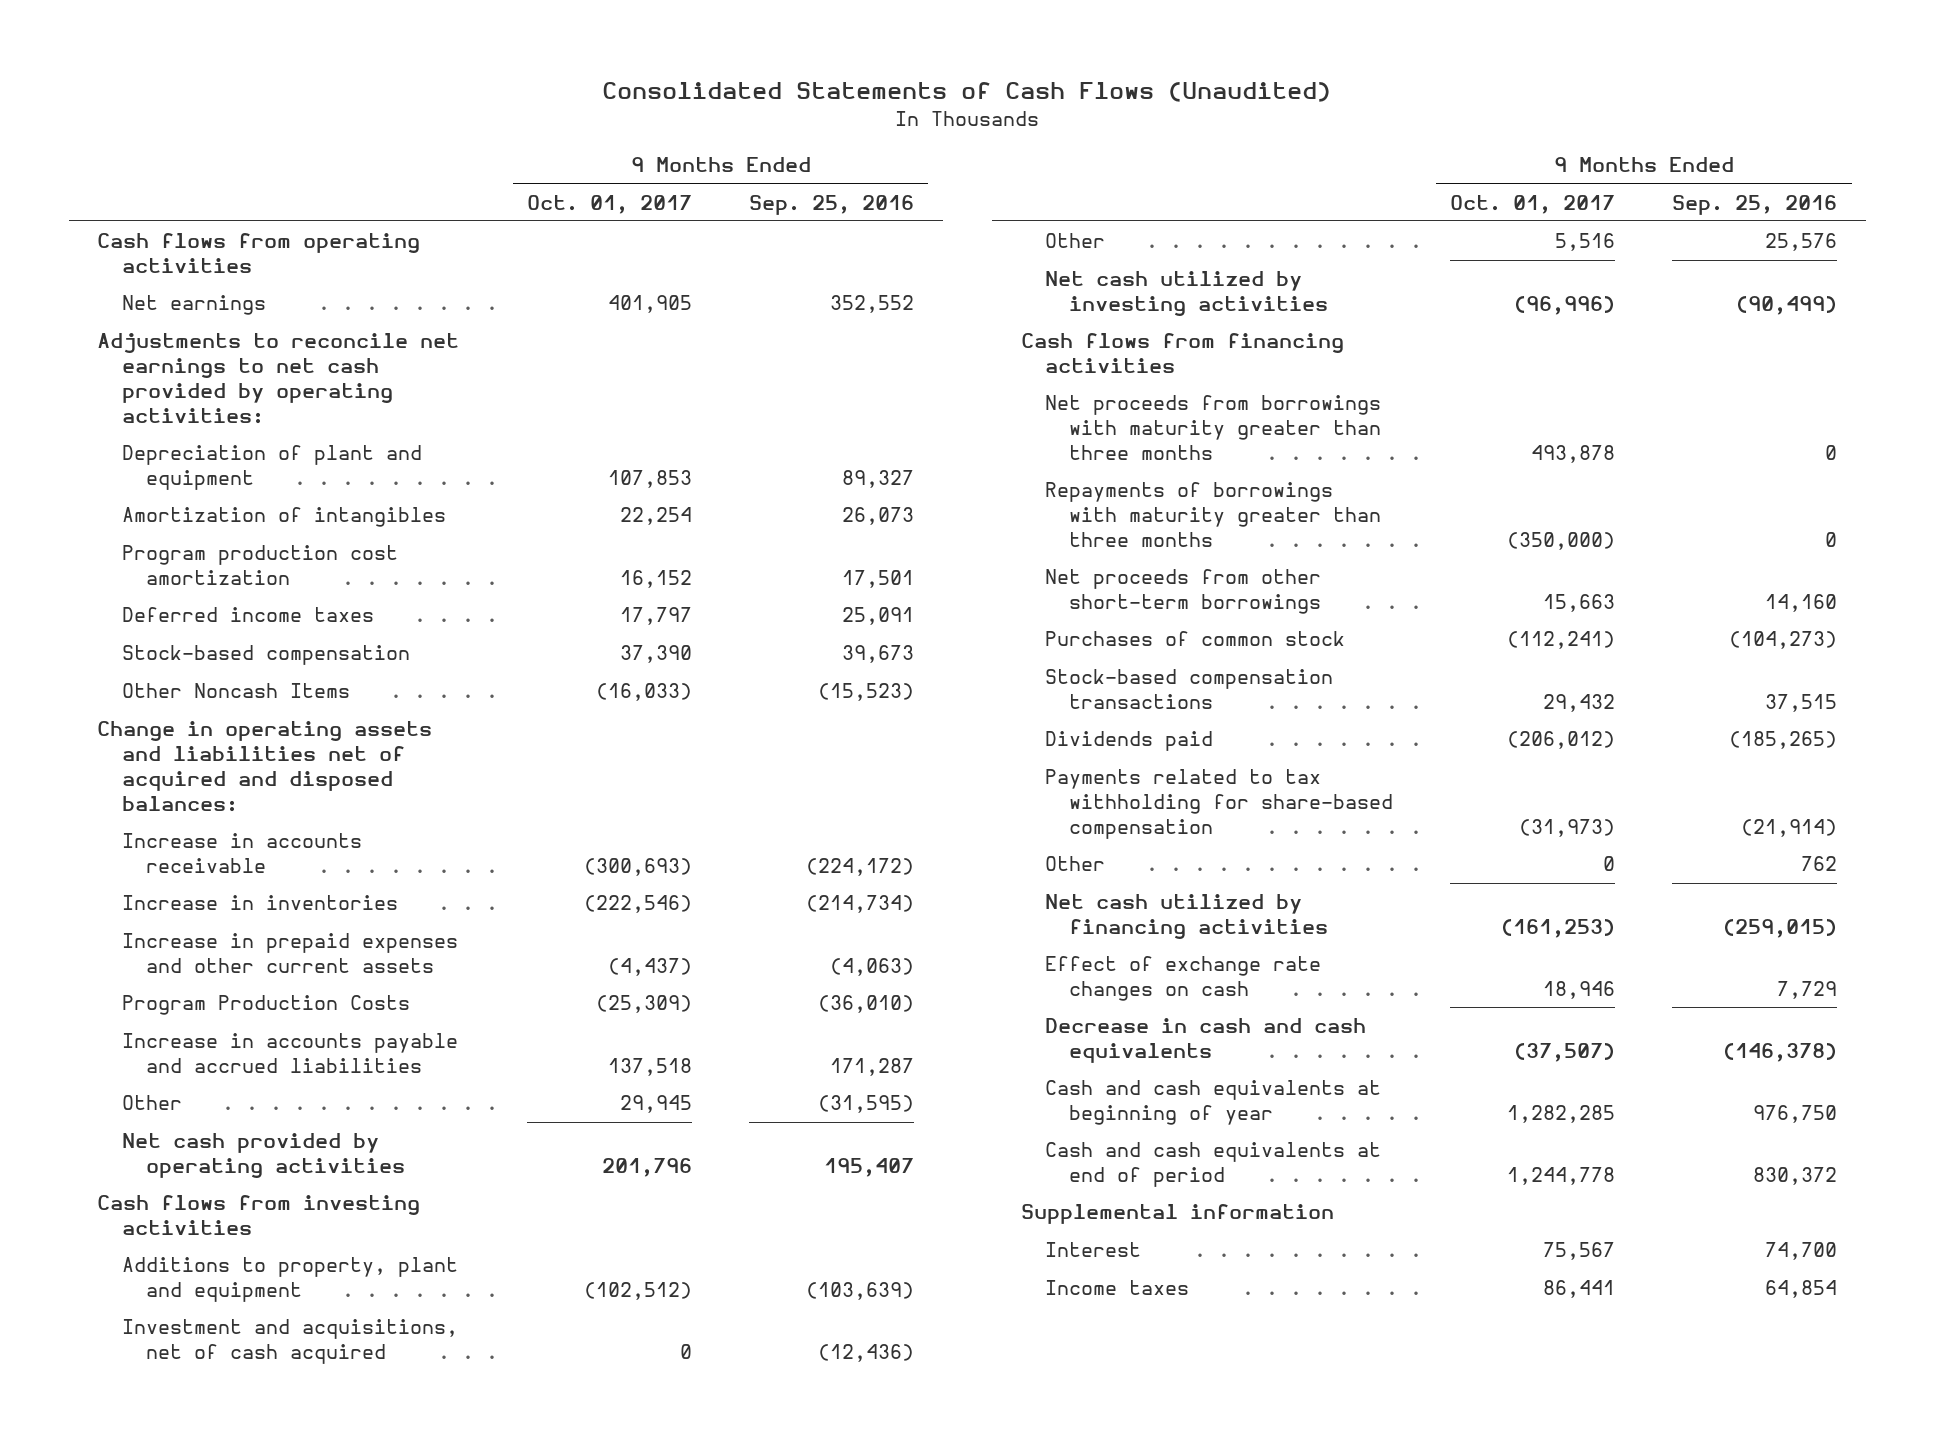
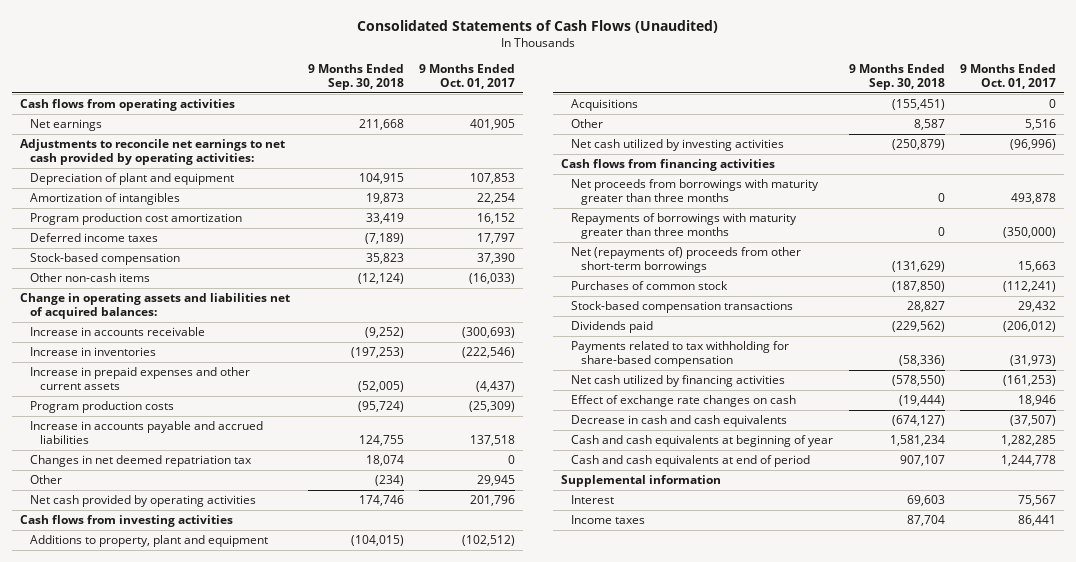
- | 9 Months Ended Oct. 01, 2017 | 9 Months Ended Sep. 25, 2016
+ | 9 Months Ended Sep. 30, 2018 | 9 Months Ended Oct. 01, 2017
- Other Noncash Items | (16,033) | (15,523)
- Change in operating assets and liabilities net of acquired and disposed balances:
+ Other non-cash items | (12,124) | (16,033)
+ Change in operating assets and liabilities net of acquired balances:
- Program Production Costs | (25,309) | (36,010)
+ Program production costs | (95,724) | (25,309)
+ Changes in net deemed repatriation tax | 18,074 | 0
- Investment and acquisitions, net of cash acquired | 0 | (12,436)
+ Acquisitions | (155,451) | 0
- Net proceeds from other short-term borrowings | 15,663 | 14,160
+ Net (repayments of) proceeds from other short-term borrowings | (131,629) | 15,663
- Other | 0 | 762

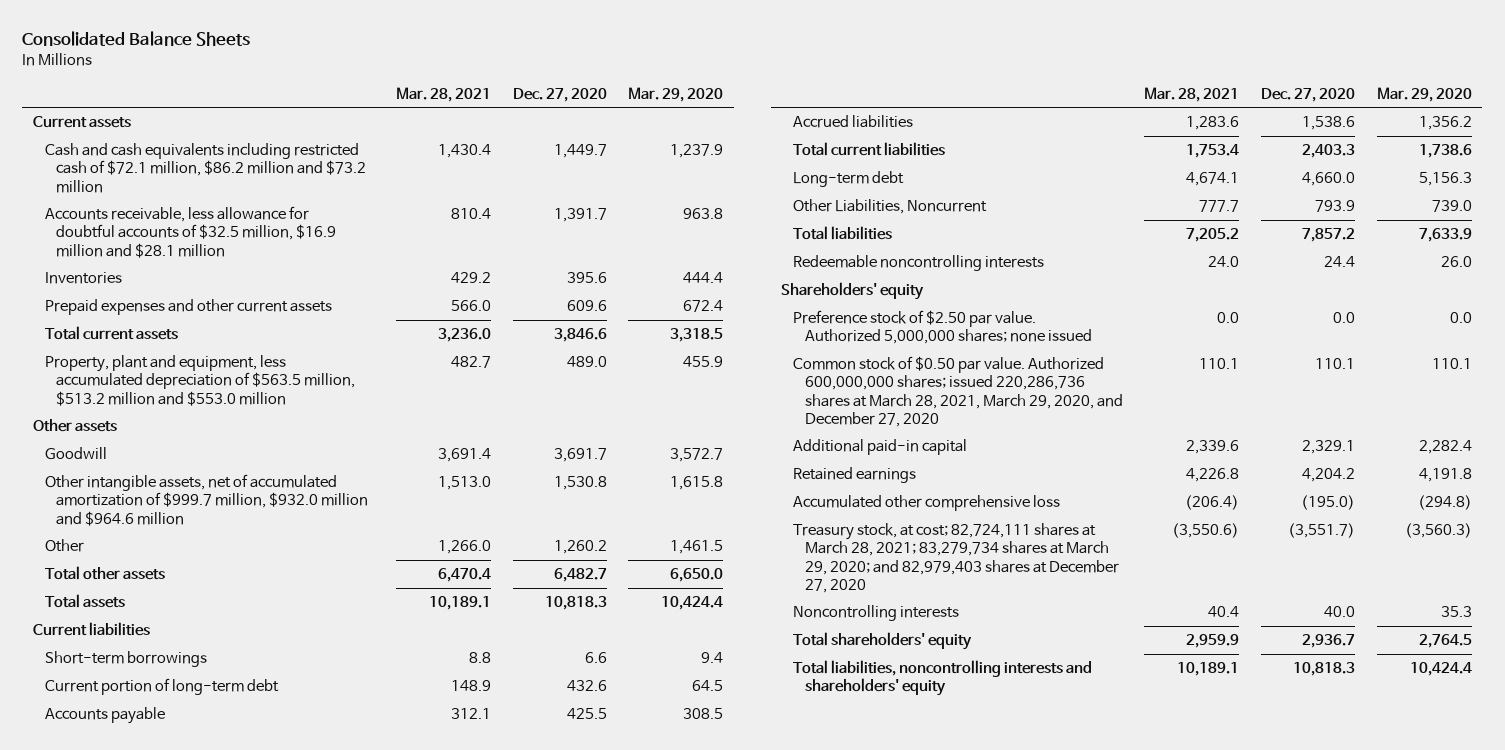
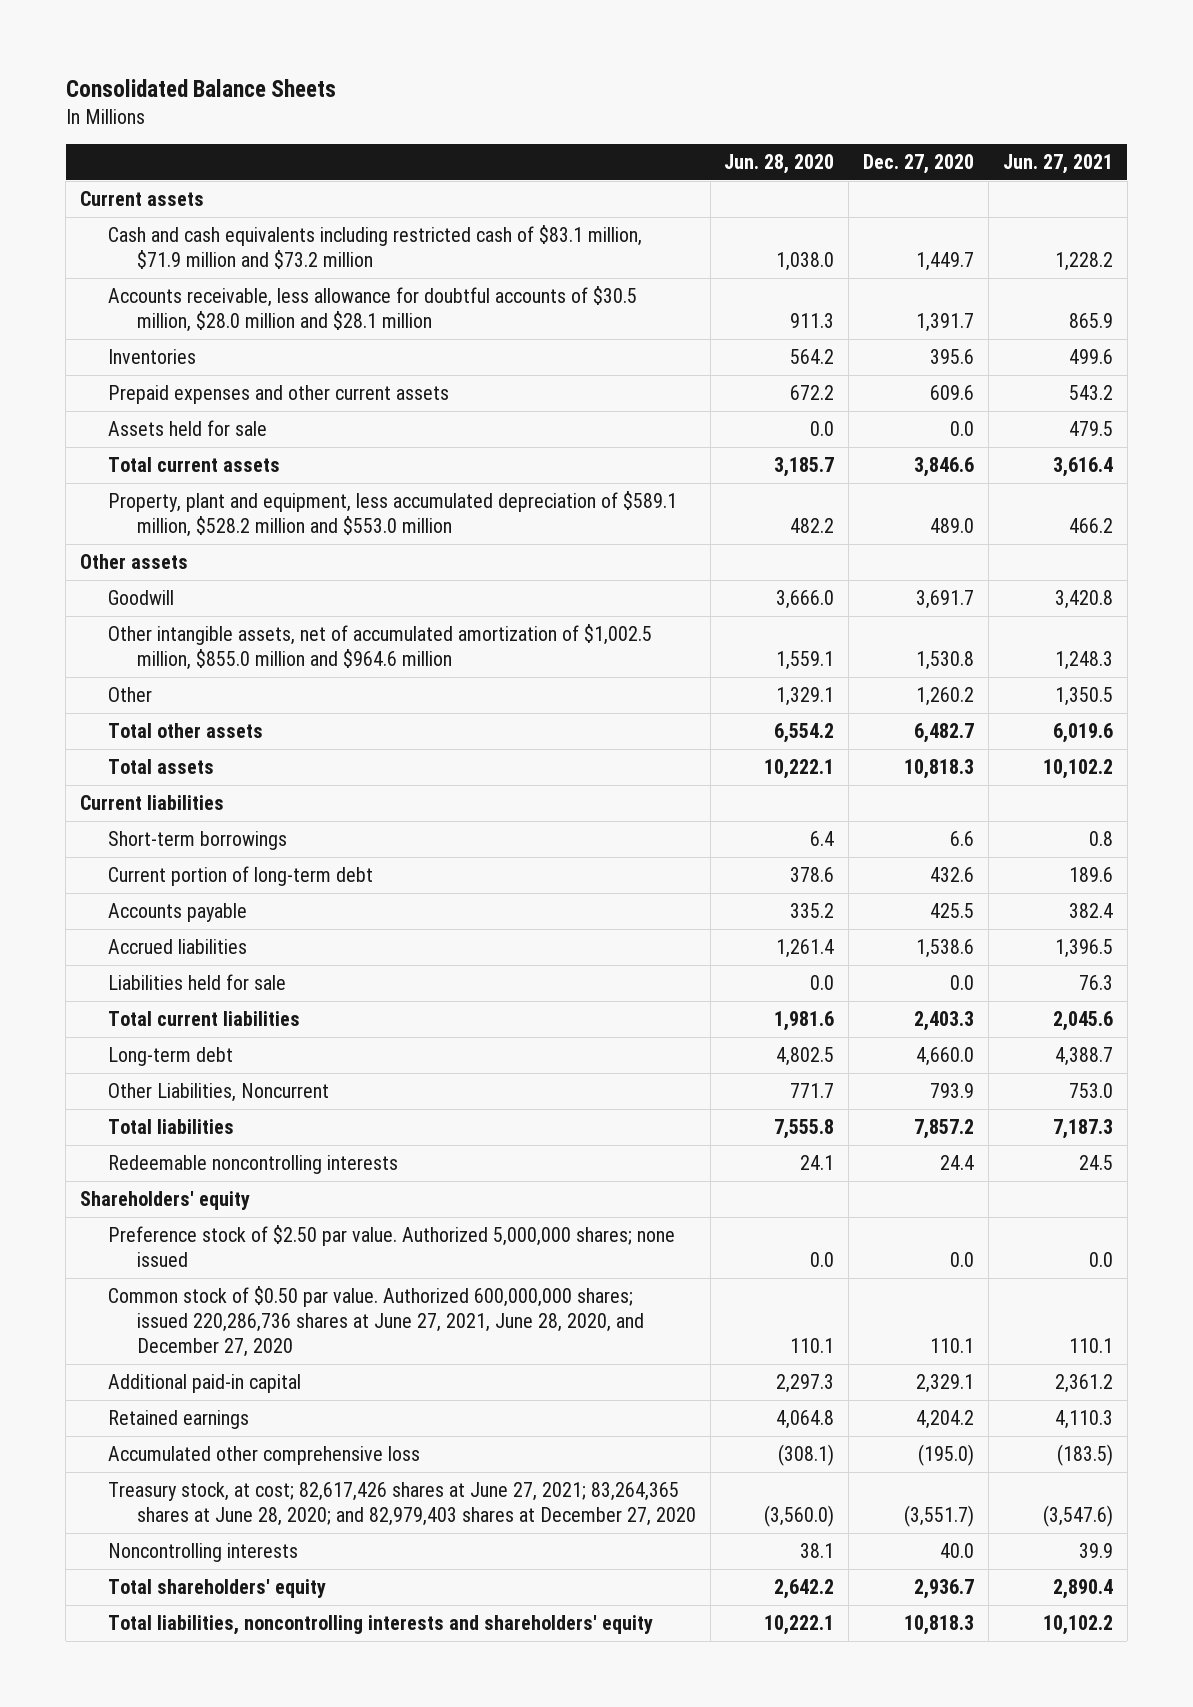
- | Mar. 28, 2021 | Dec. 27, 2020 | Mar. 29, 2020
+ | Jun. 28, 2020 | Dec. 27, 2020 | Jun. 27, 2021
- Cash and cash equivalents including restricted cash of $72.1 million, $86.2 million and $73.2 million | 1,430.4 | 1,449.7 | 1,237.9
- Accounts receivable, less allowance for doubtful accounts of $32.5 million, $16.9 million and $28.1 million | 810.4 | 1,391.7 | 963.8
+ Cash and cash equivalents including restricted cash of $83.1 million, $71.9 million and $73.2 million | 1,038.0 | 1,449.7 | 1,228.2
+ Accounts receivable, less allowance for doubtful accounts of $30.5 million, $28.0 million and $28.1 million | 911.3 | 1,391.7 | 865.9
+ Assets held for sale | 0.0 | 0.0 | 479.5
- Property, plant and equipment, less accumulated depreciation of $563.5 million, $513.2 million and $553.0 million | 482.7 | 489.0 | 455.9
+ Property, plant and equipment, less accumulated depreciation of $589.1 million, $528.2 million and $553.0 million | 482.2 | 489.0 | 466.2
- Other intangible assets, net of accumulated amortization of $999.7 million, $932.0 million and $964.6 million | 1,513.0 | 1,530.8 | 1,615.8
+ Other intangible assets, net of accumulated amortization of $1,002.5 million, $855.0 million and $964.6 million | 1,559.1 | 1,530.8 | 1,248.3
+ Liabilities held for sale | 0.0 | 0.0 | 76.3
- Common stock of $0.50 par value. Authorized 600,000,000 shares; issued 220,286,736 shares at March 28, 2021, March 29, 2020, and December 27, 2020 | 110.1 | 110.1 | 110.1
+ Common stock of $0.50 par value. Authorized 600,000,000 shares; issued 220,286,736 shares at June 27, 2021, June 28, 2020, and December 27, 2020 | 110.1 | 110.1 | 110.1
- Treasury stock, at cost; 82,724,111 shares at March 28, 2021; 83,279,734 shares at March 29, 2020; and 82,979,403 shares at December 27, 2020 | (3,550.6) | (3,551.7) | (3,560.3)
+ Treasury stock, at cost; 82,617,426 shares at June 27, 2021; 83,264,365 shares at June 28, 2020; and 82,979,403 shares at December 27, 2020 | (3,560.0) | (3,551.7) | (3,547.6)

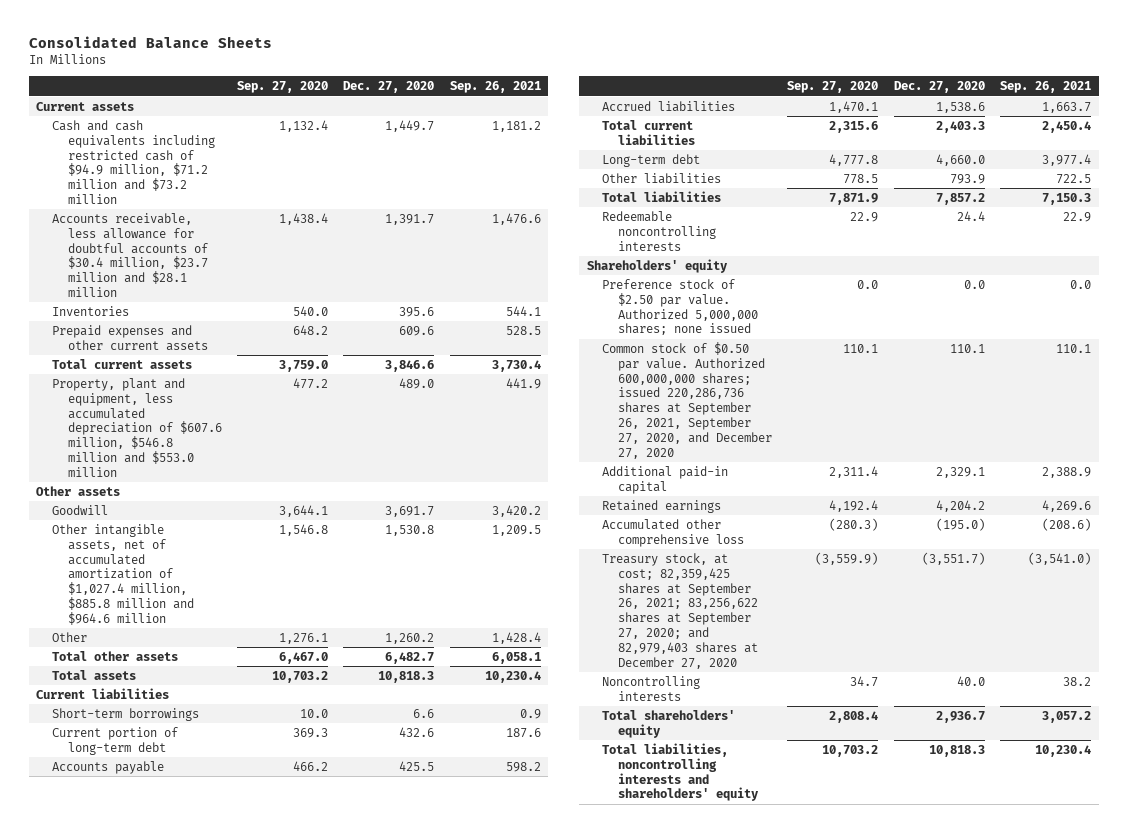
- | Jun. 28, 2020 | Dec. 27, 2020 | Jun. 27, 2021
+ | Sep. 27, 2020 | Dec. 27, 2020 | Sep. 26, 2021
- Cash and cash equivalents including restricted cash of $83.1 million, $71.9 million and $73.2 million | 1,038.0 | 1,449.7 | 1,228.2
- Accounts receivable, less allowance for doubtful accounts of $30.5 million, $28.0 million and $28.1 million | 911.3 | 1,391.7 | 865.9
+ Cash and cash equivalents including restricted cash of $94.9 million, $71.2 million and $73.2 million | 1,132.4 | 1,449.7 | 1,181.2
+ Accounts receivable, less allowance for doubtful accounts of $30.4 million, $23.7 million and $28.1 million | 1,438.4 | 1,391.7 | 1,476.6
- Assets held for sale | 0.0 | 0.0 | 479.5
- Property, plant and equipment, less accumulated depreciation of $589.1 million, $528.2 million and $553.0 million | 482.2 | 489.0 | 466.2
+ Property, plant and equipment, less accumulated depreciation of $607.6 million, $546.8 million and $553.0 million | 477.2 | 489.0 | 441.9
- Other intangible assets, net of accumulated amortization of $1,002.5 million, $855.0 million and $964.6 million | 1,559.1 | 1,530.8 | 1,248.3
+ Other intangible assets, net of accumulated amortization of $1,027.4 million, $885.8 million and $964.6 million | 1,546.8 | 1,530.8 | 1,209.5
- Liabilities held for sale | 0.0 | 0.0 | 76.3
- Other Liabilities, Noncurrent | 771.7 | 793.9 | 753.0
+ Other liabilities | 778.5 | 793.9 | 722.5
- Common stock of $0.50 par value. Authorized 600,000,000 shares; issued 220,286,736 shares at June 27, 2021, June 28, 2020, and December 27, 2020 | 110.1 | 110.1 | 110.1
+ Common stock of $0.50 par value. Authorized 600,000,000 shares; issued 220,286,736 shares at September 26, 2021, September 27, 2020, and December 27, 2020 | 110.1 | 110.1 | 110.1
- Treasury stock, at cost; 82,617,426 shares at June 27, 2021; 83,264,365 shares at June 28, 2020; and 82,979,403 shares at December 27, 2020 | (3,560.0) | (3,551.7) | (3,547.6)
+ Treasury stock, at cost; 82,359,425 shares at September 26, 2021; 83,256,622 shares at September 27, 2020; and 82,979,403 shares at December 27, 2020 | (3,559.9) | (3,551.7) | (3,541.0)

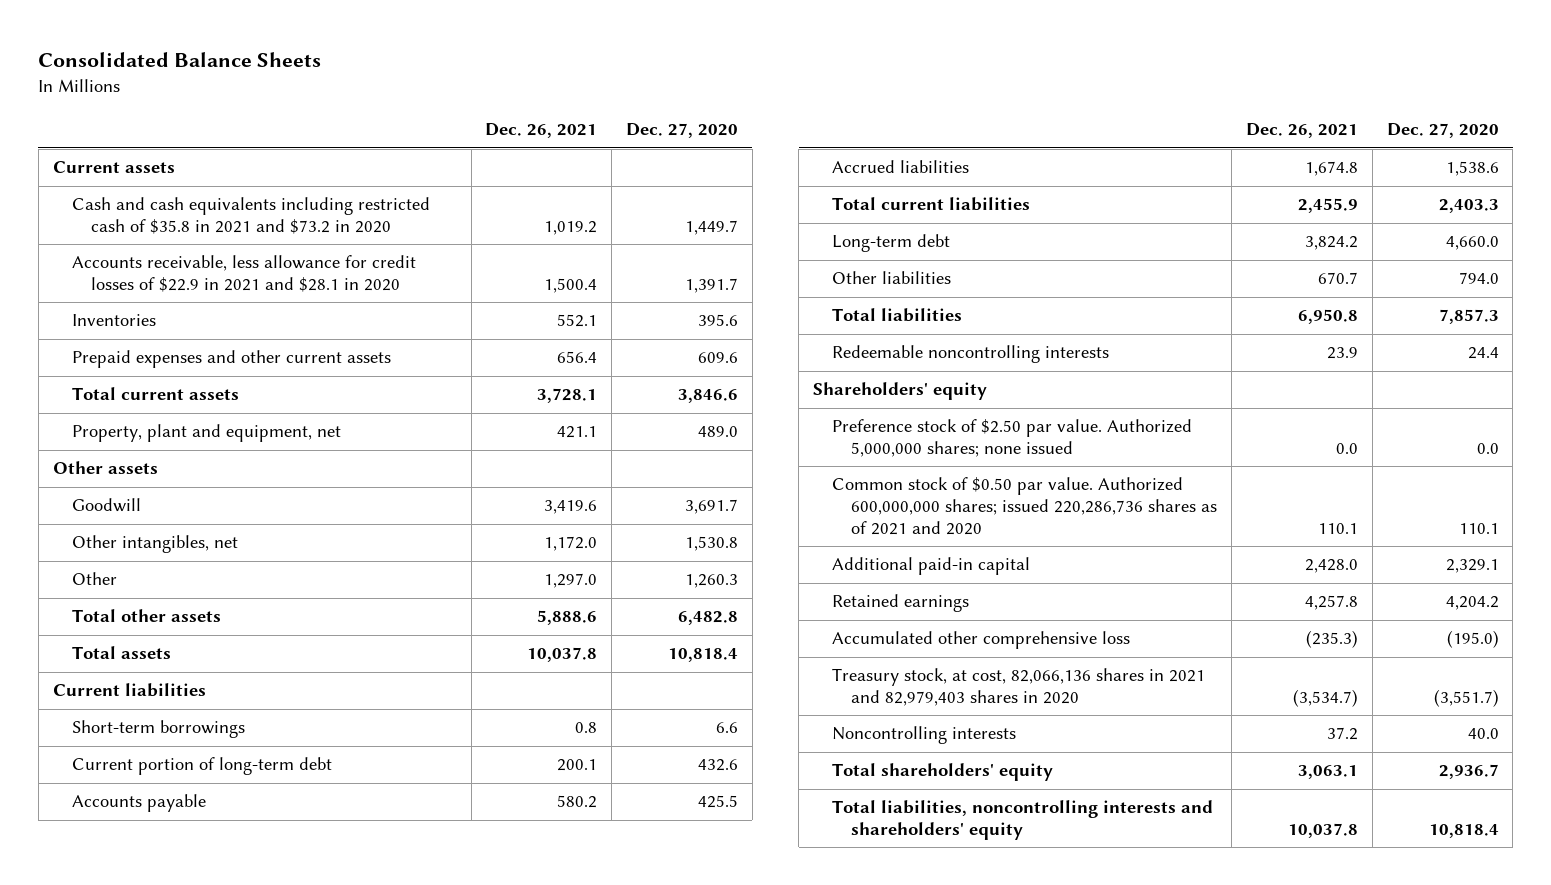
- | Sep. 27, 2020 | Dec. 27, 2020 | Sep. 26, 2021
+ | Dec. 26, 2021 | Dec. 27, 2020
- Cash and cash equivalents including restricted cash of $94.9 million, $71.2 million and $73.2 million | 1,132.4 | 1,449.7 | 1,181.2
- Accounts receivable, less allowance for doubtful accounts of $30.4 million, $23.7 million and $28.1 million | 1,438.4 | 1,391.7 | 1,476.6
+ Cash and cash equivalents including restricted cash of $35.8 in 2021 and $73.2 in 2020 | 1,019.2 | 1,449.7
+ Accounts receivable, less allowance for credit losses of $22.9 in 2021 and $28.1 in 2020 | 1,500.4 | 1,391.7
- Property, plant and equipment, less accumulated depreciation of $607.6 million, $546.8 million and $553.0 million | 477.2 | 489.0 | 441.9
+ Property, plant and equipment, net | 421.1 | 489.0
- Other intangible assets, net of accumulated amortization of $1,027.4 million, $885.8 million and $964.6 million | 1,546.8 | 1,530.8 | 1,209.5
- Other | 1,276.1 | 1,260.2 | 1,428.4
- Total other assets | 6,467.0 | 6,482.7 | 6,058.1
- Total assets | 10,703.2 | 10,818.3 | 10,230.4
+ Other intangibles, net | 1,172.0 | 1,530.8
+ Other | 1,297.0 | 1,260.3
+ Total other assets | 5,888.6 | 6,482.8
+ Total assets | 10,037.8 | 10,818.4
- Other liabilities | 778.5 | 793.9 | 722.5
- Total liabilities | 7,871.9 | 7,857.2 | 7,150.3
+ Other liabilities | 670.7 | 794.0
+ Total liabilities | 6,950.8 | 7,857.3
- Common stock of $0.50 par value. Authorized 600,000,000 shares; issued 220,286,736 shares at September 26, 2021, September 27, 2020, and December 27, 2020 | 110.1 | 110.1 | 110.1
+ Common stock of $0.50 par value. Authorized 600,000,000 shares; issued 220,286,736 shares as of 2021 and 2020 | 110.1 | 110.1
- Treasury stock, at cost; 82,359,425 shares at September 26, 2021; 83,256,622 shares at September 27, 2020; and 82,979,403 shares at December 27, 2020 | (3,559.9) | (3,551.7) | (3,541.0)
+ Treasury stock, at cost, 82,066,136 shares in 2021 and 82,979,403 shares in 2020 | (3,534.7) | (3,551.7)
- Total liabilities, noncontrolling interests and shareholders' equity | 10,703.2 | 10,818.3 | 10,230.4
+ Total liabilities, noncontrolling interests and shareholders' equity | 10,037.8 | 10,818.4

